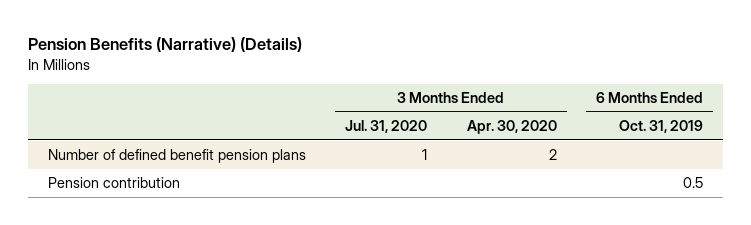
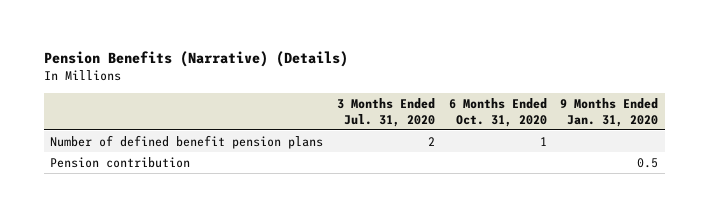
- | 3 Months Ended Jul. 31, 2020 | 3 Months Ended Apr. 30, 2020 | 6 Months Ended Oct. 31, 2019
+ | 3 Months Ended Jul. 31, 2020 | 6 Months Ended Oct. 31, 2020 | 9 Months Ended Jan. 31, 2020
- Number of defined benefit pension plans | 1 | 2 |
+ Number of defined benefit pension plans | 2 | 1 |

